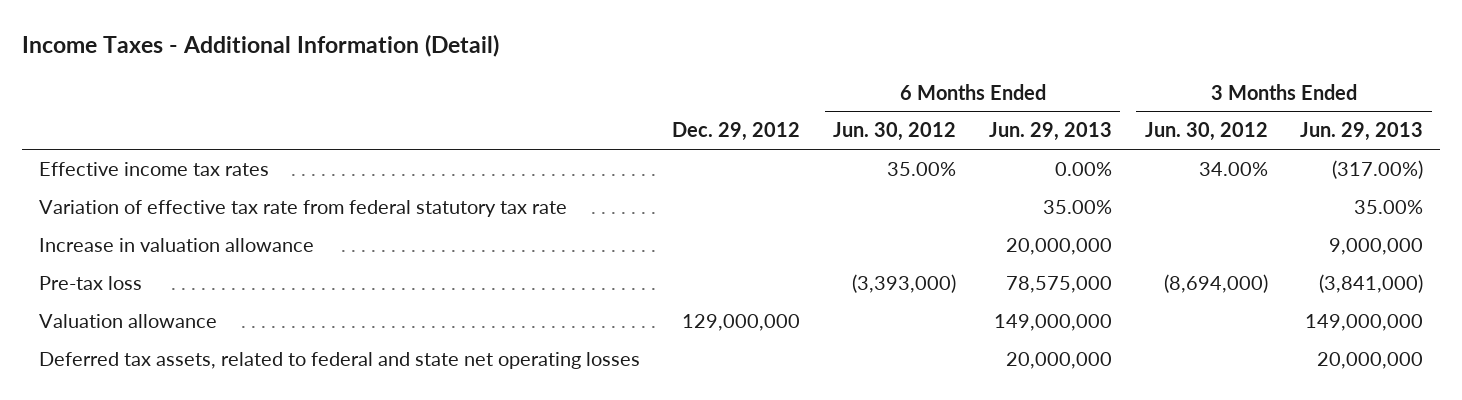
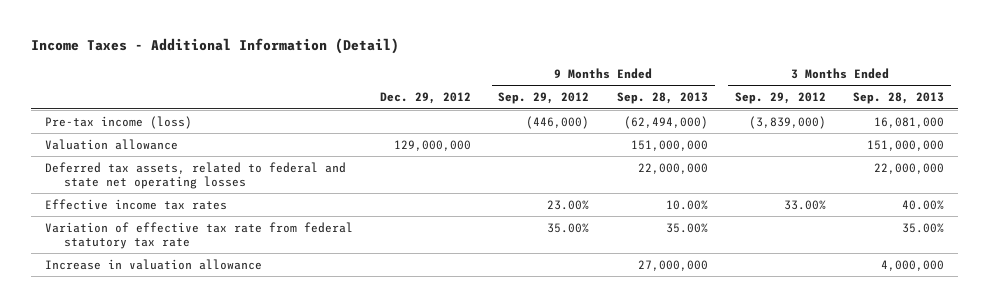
- | Dec. 29, 2012 | 6 Months Ended Jun. 30, 2012 | 6 Months Ended Jun. 29, 2013 | 3 Months Ended Jun. 30, 2012 | 3 Months Ended Jun. 29, 2013
+ | Dec. 29, 2012 | 9 Months Ended Sep. 29, 2012 | 9 Months Ended Sep. 28, 2013 | 3 Months Ended Sep. 29, 2012 | 3 Months Ended Sep. 28, 2013
+ Pre-tax income (loss) | | (446,000) | (62,494,000) | (3,839,000) | 16,081,000
moved up: Valuation allowance | 129,000,000 | | 151,000,000 | | 151,000,000
moved up: Deferred tax assets, related to federal and state net operating losses | | | 22,000,000 | | 22,000,000
- Pre-tax loss | | (3,393,000) | 78,575,000 | (8,694,000) | (3,841,000)

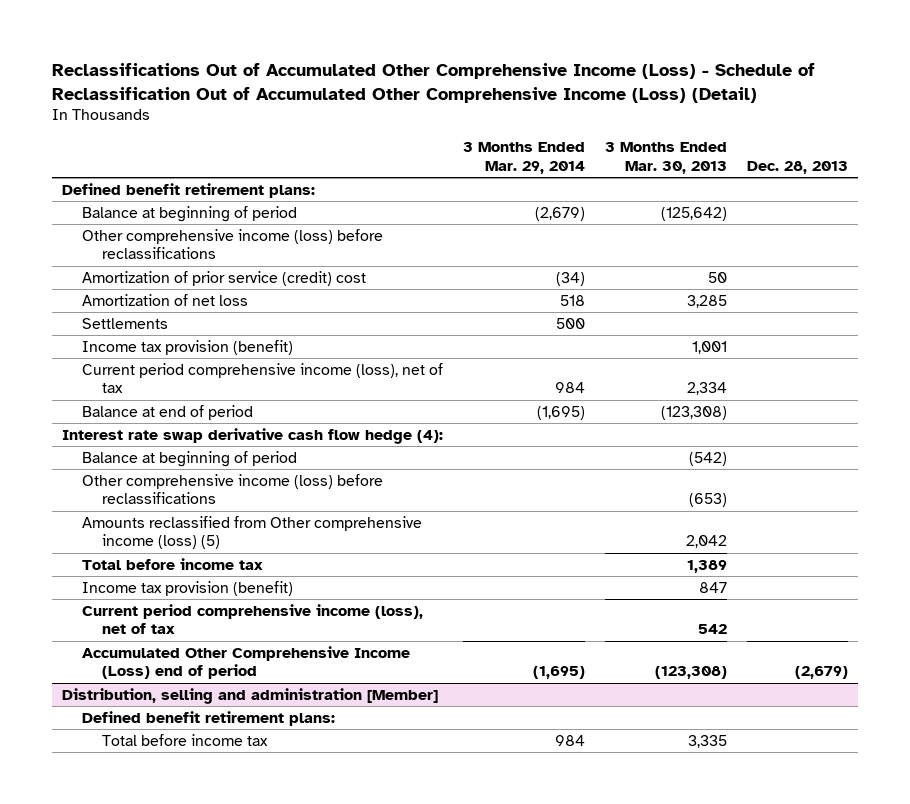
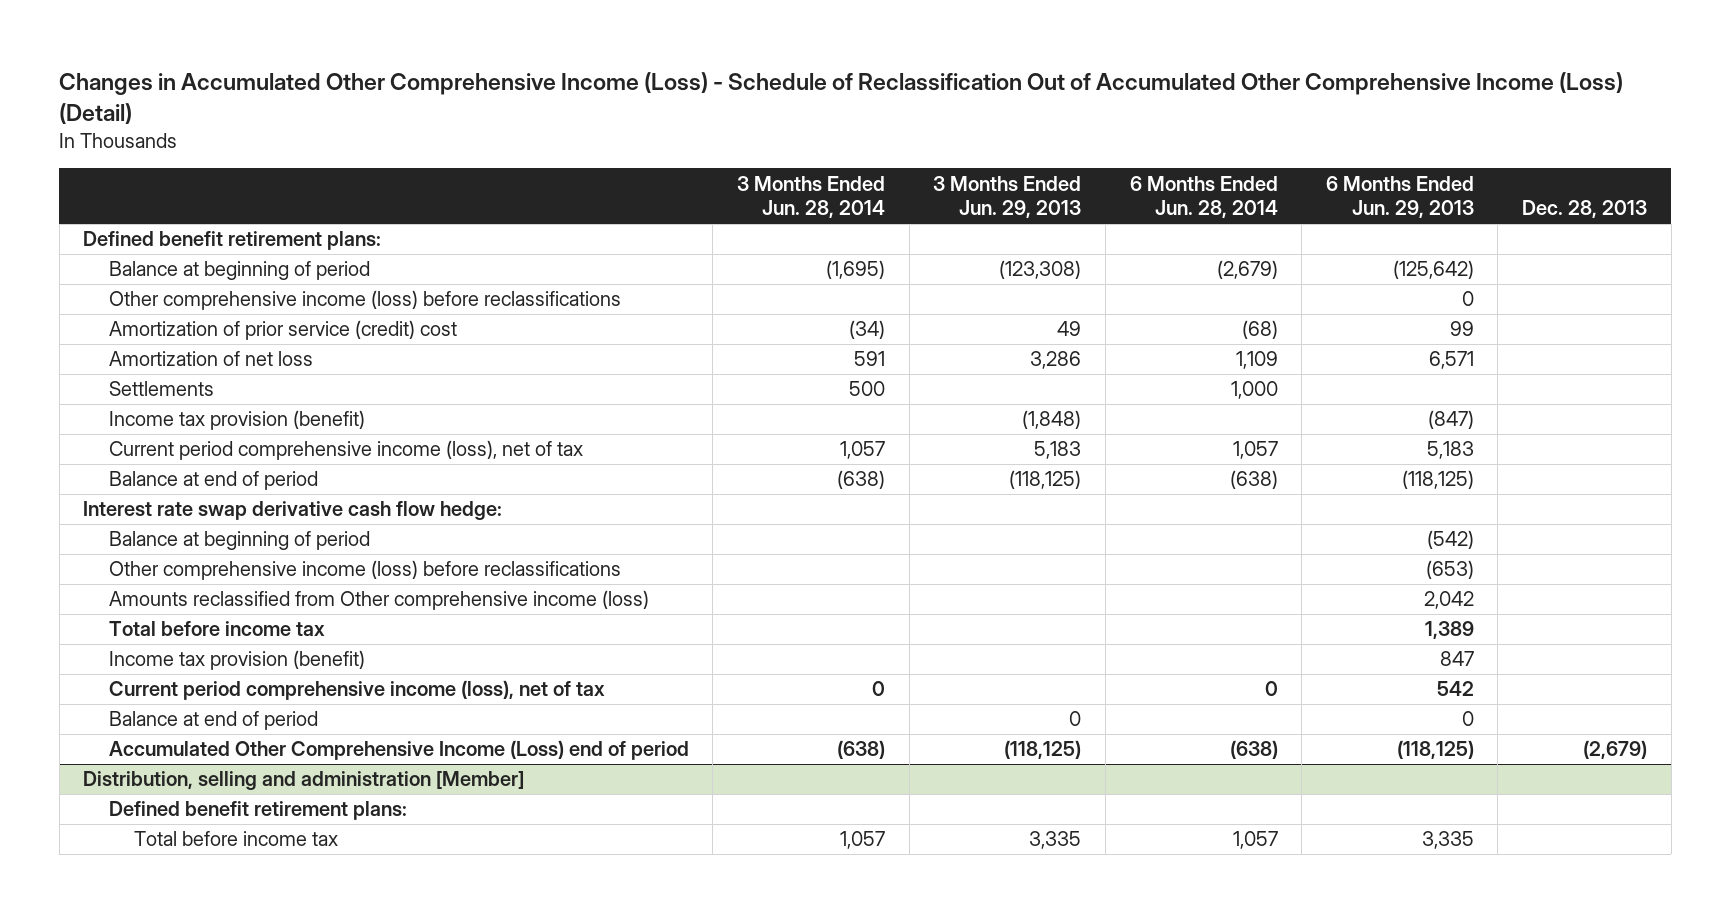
- Reclassifications Out of Accumulated Other Comprehensive Income (Loss) - Schedule of Reclassification Out of Accumulated Other Comprehensive Income (Loss) (Detail)
+ Changes in Accumulated Other Comprehensive Income (Loss) - Schedule of Reclassification Out of Accumulated Other Comprehensive Income (Loss) (Detail)
- | 3 Months Ended Mar. 29, 2014 | 3 Months Ended Mar. 30, 2013 | Dec. 28, 2013
+ | 3 Months Ended Jun. 28, 2014 | 3 Months Ended Jun. 29, 2013 | 6 Months Ended Jun. 28, 2014 | 6 Months Ended Jun. 29, 2013 | Dec. 28, 2013
- Interest rate swap derivative cash flow hedge (4):
+ Interest rate swap derivative cash flow hedge:
- Amounts reclassified from Other comprehensive income (loss) (5) | | 2,042 |
+ Amounts reclassified from Other comprehensive income (loss) | | | | 2,042 |
+ Balance at end of period | | 0 | | 0 |

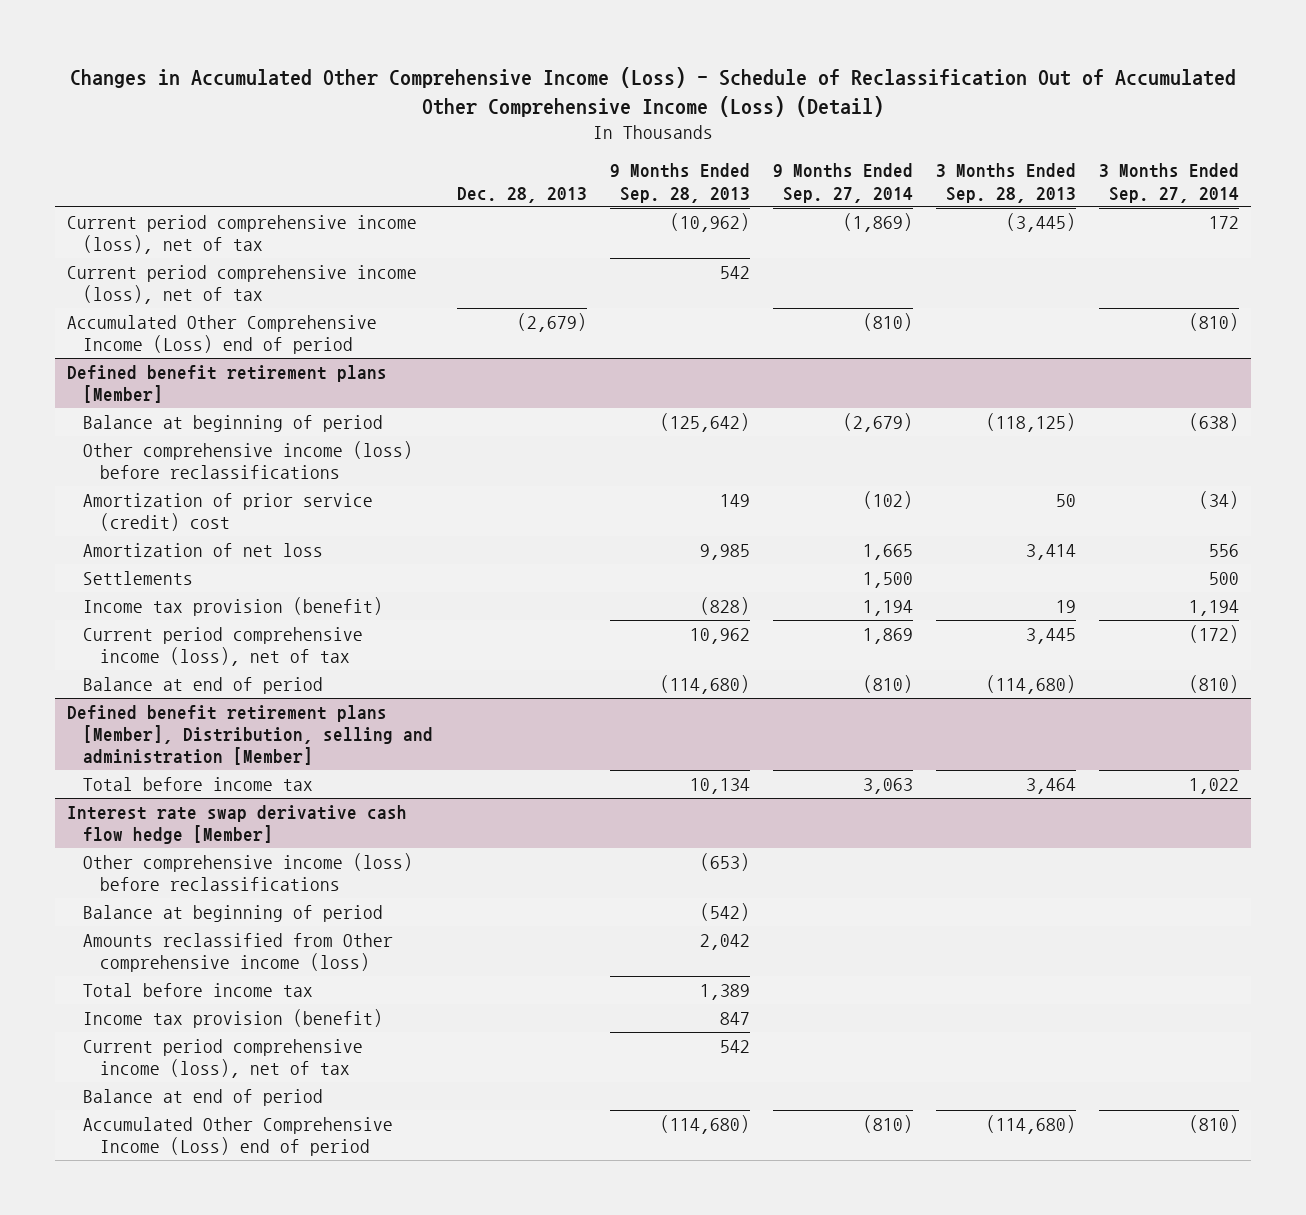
- | 3 Months Ended Jun. 28, 2014 | 3 Months Ended Jun. 29, 2013 | 6 Months Ended Jun. 28, 2014 | 6 Months Ended Jun. 29, 2013 | Dec. 28, 2013
+ | Dec. 28, 2013 | 9 Months Ended Sep. 28, 2013 | 9 Months Ended Sep. 27, 2014 | 3 Months Ended Sep. 28, 2013 | 3 Months Ended Sep. 27, 2014
- Defined benefit retirement plans:
- Balance at beginning of period | (1,695) | (123,308) | (2,679) | (125,642) |
- Other comprehensive income (loss) before reclassifications | | | | 0 |
- Amortization of prior service (credit) cost | (34) | 49 | (68) | 99 |
- Amortization of net loss | 591 | 3,286 | 1,109 | 6,571 |
- Settlements | 500 | | 1,000 | |
- Income tax provision (benefit) | | (1,848) | | (847) |
- Balance at end of period | (638) | (118,125) | (638) | (118,125) |
- Interest rate swap derivative cash flow hedge:
- Balance at beginning of period | | | | (542) |
- Other comprehensive income (loss) before reclassifications | | | | (653) |
- Amounts reclassified from Other comprehensive income (loss) | | | | 2,042 |
- Total before income tax | | | | 1,389 |
- Income tax provision (benefit) | | | | 847 |
- Balance at end of period | | 0 | | 0 |
- Distribution, selling and administration [Member]
- Defined benefit retirement plans:
+ Defined benefit retirement plans [Member]
+ Balance at beginning of period | | (125,642) | (2,679) | (118,125) | (638)
+ Other comprehensive income (loss) before reclassifications
+ Amortization of prior service (credit) cost | | 149 | (102) | 50 | (34)
+ Amortization of net loss | | 9,985 | 1,665 | 3,414 | 556
+ Settlements | | | 1,500 | | 500
+ Income tax provision (benefit) | | (828) | 1,194 | 19 | 1,194
+ Current period comprehensive income (loss), net of tax | | 10,962 | 1,869 | 3,445 | (172)
+ Balance at end of period | | (114,680) | (810) | (114,680) | (810)
+ Defined benefit retirement plans [Member], Distribution, selling and administration [Member]
+ Interest rate swap derivative cash flow hedge [Member]
+ Other comprehensive income (loss) before reclassifications | | (653) | | |
+ Balance at beginning of period | | (542) | | |
+ Amounts reclassified from Other comprehensive income (loss) | | 2,042 | | |
+ Total before income tax | | 1,389 | | |
+ Income tax provision (benefit) | | 847 | | |
+ Current period comprehensive income (loss), net of tax | | 542 | | |
+ Balance at end of period
+ Accumulated Other Comprehensive Income (Loss) end of period | | (114,680) | (810) | (114,680) | (810)

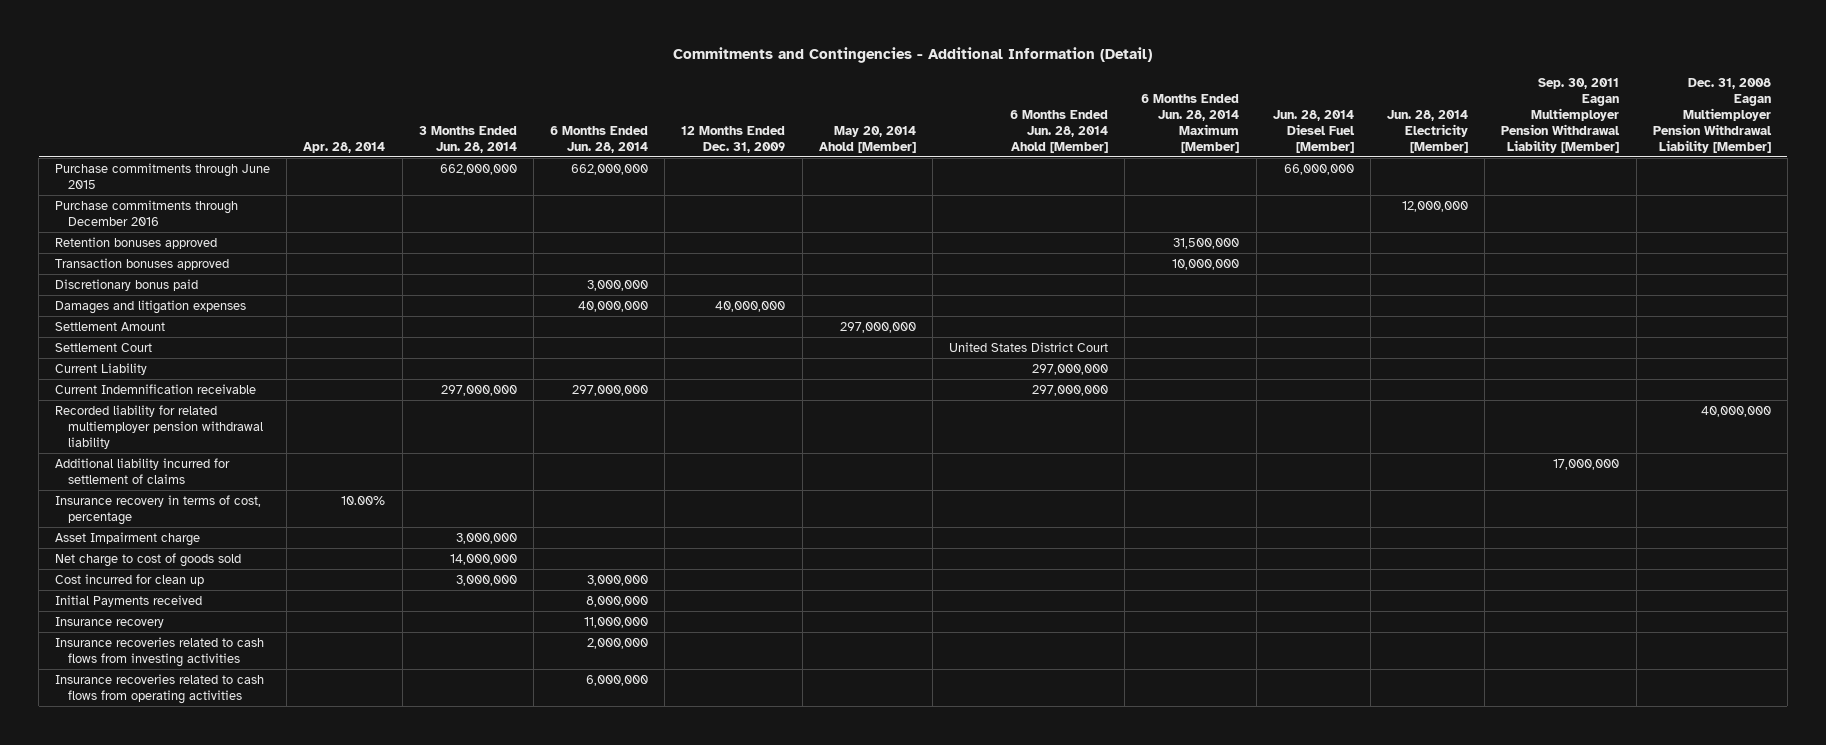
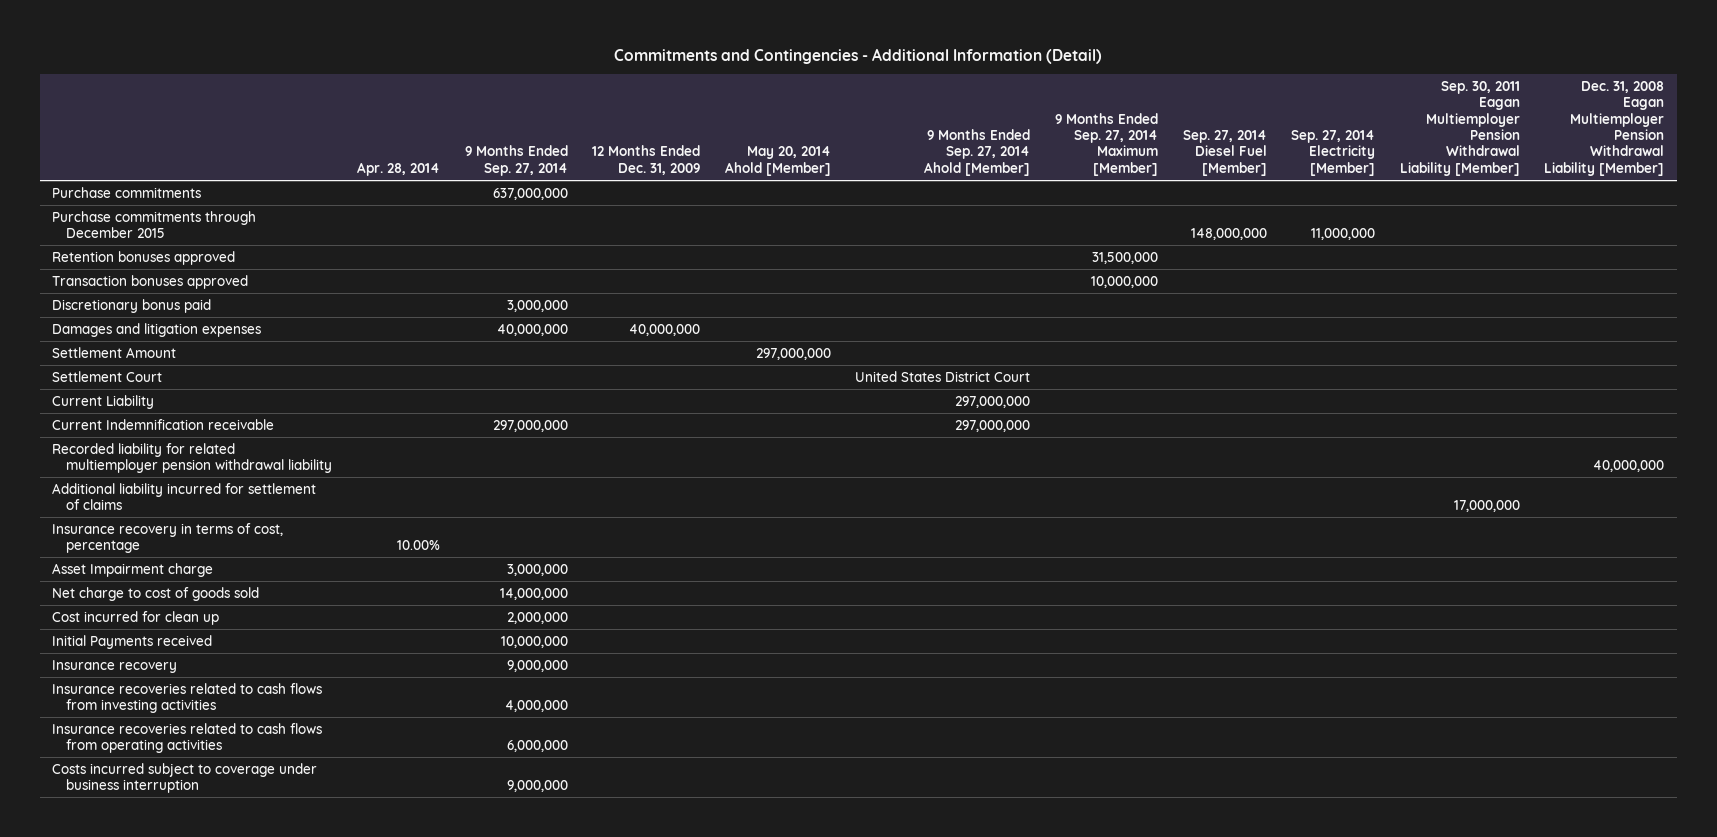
- | Apr. 28, 2014 | 3 Months Ended Jun. 28, 2014 | 6 Months Ended Jun. 28, 2014 | 12 Months Ended Dec. 31, 2009 | May 20, 2014 Ahold [Member] | 6 Months Ended Jun. 28, 2014 Ahold [Member] | 6 Months Ended Jun. 28, 2014 Maximum [Member] | Jun. 28, 2014 Diesel Fuel [Member] | Jun. 28, 2014 Electricity [Member] | Sep. 30, 2011 Eagan Multiemployer Pension Withdrawal Liability [Member] | Dec. 31, 2008 Eagan Multiemployer Pension Withdrawal Liability [Member]
+ | Apr. 28, 2014 | 9 Months Ended Sep. 27, 2014 | 12 Months Ended Dec. 31, 2009 | May 20, 2014 Ahold [Member] | 9 Months Ended Sep. 27, 2014 Ahold [Member] | 9 Months Ended Sep. 27, 2014 Maximum [Member] | Sep. 27, 2014 Diesel Fuel [Member] | Sep. 27, 2014 Electricity [Member] | Sep. 30, 2011 Eagan Multiemployer Pension Withdrawal Liability [Member] | Dec. 31, 2008 Eagan Multiemployer Pension Withdrawal Liability [Member]
- Purchase commitments through June 2015 | | 662,000,000 | 662,000,000 | | | | | 66,000,000 | | |
- Purchase commitments through December 2016 | | | | | | | | | 12,000,000 | |
+ Purchase commitments | | 637,000,000 | | | | | | | |
+ Purchase commitments through December 2015 | | | | | | | 148,000,000 | 11,000,000 | |
+ Costs incurred subject to coverage under business interruption | | 9,000,000 | | | | | | | |

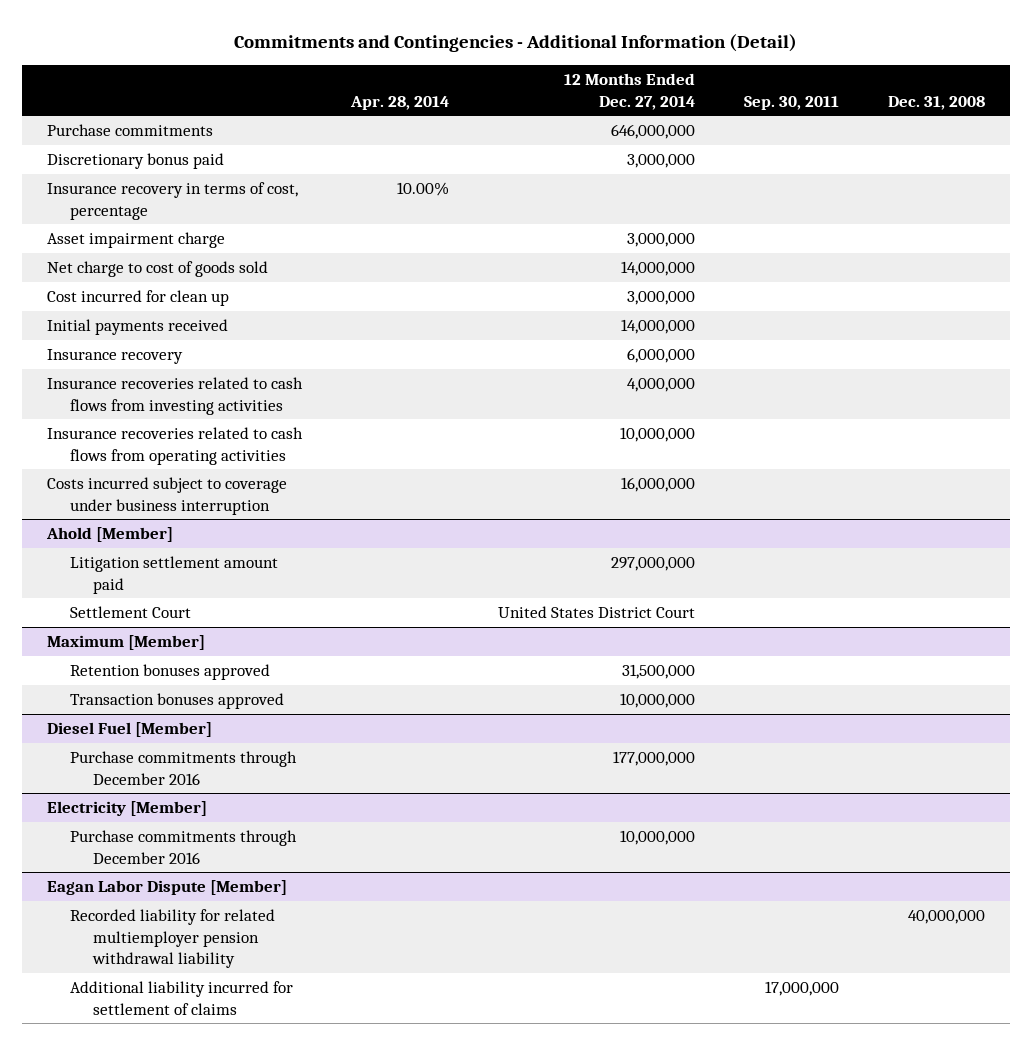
- | Apr. 28, 2014 | 9 Months Ended Sep. 27, 2014 | 12 Months Ended Dec. 31, 2009 | May 20, 2014 Ahold [Member] | 9 Months Ended Sep. 27, 2014 Ahold [Member] | 9 Months Ended Sep. 27, 2014 Maximum [Member] | Sep. 27, 2014 Diesel Fuel [Member] | Sep. 27, 2014 Electricity [Member] | Sep. 30, 2011 Eagan Multiemployer Pension Withdrawal Liability [Member] | Dec. 31, 2008 Eagan Multiemployer Pension Withdrawal Liability [Member]
+ | Apr. 28, 2014 | 12 Months Ended Dec. 27, 2014 | Sep. 30, 2011 | Dec. 31, 2008
- Purchase commitments through December 2015 | | | | | | | 148,000,000 | 11,000,000 | |
- Retention bonuses approved | | | | | | 31,500,000 | | | |
- Transaction bonuses approved | | | | | | 10,000,000 | | | |
- Damages and litigation expenses | | 40,000,000 | 40,000,000 | | | | | | |
- Settlement Amount | | | | 297,000,000 | | | | | |
- Settlement Court | | | | | United States District Court | | | | |
- Current Liability | | | | | 297,000,000 | | | | |
- Current Indemnification receivable | | 297,000,000 | | | 297,000,000 | | | | |
- Recorded liability for related multiemployer pension withdrawal liability | | | | | | | | | | 40,000,000
- Additional liability incurred for settlement of claims | | | | | | | | | 17,000,000 |
- Asset Impairment charge | | 3,000,000 | | | | | | | |
+ Asset impairment charge | | 3,000,000 | |
- Initial Payments received | | 10,000,000 | | | | | | | |
+ Initial payments received | | 14,000,000 | |
+ Ahold [Member]
+ Litigation settlement amount paid | | 297,000,000 | |
+ Settlement Court | | United States District Court | |
+ Maximum [Member]
+ Retention bonuses approved | | 31,500,000 | |
+ Transaction bonuses approved | | 10,000,000 | |
+ Diesel Fuel [Member]
+ Purchase commitments through December 2016 | | 177,000,000 | |
+ Electricity [Member]
+ Purchase commitments through December 2016 | | 10,000,000 | |
+ Eagan Labor Dispute [Member]
+ Recorded liability for related multiemployer pension withdrawal liability | | | | 40,000,000
+ Additional liability incurred for settlement of claims | | | 17,000,000 |

